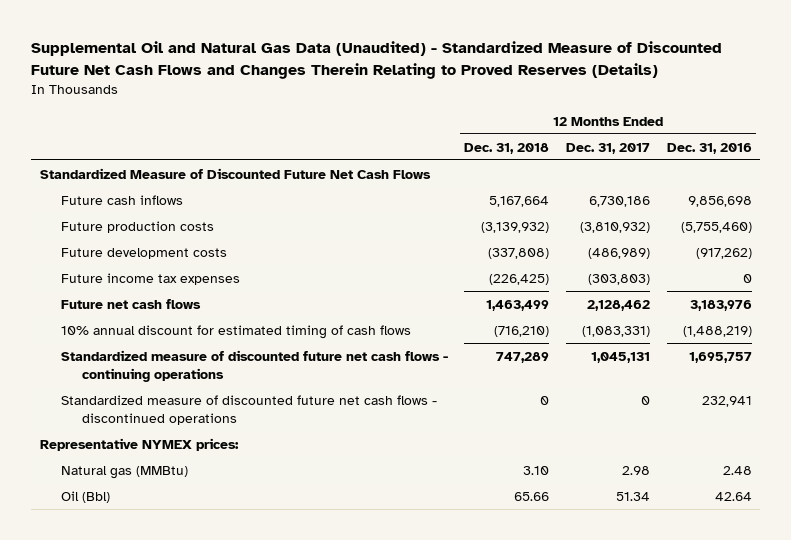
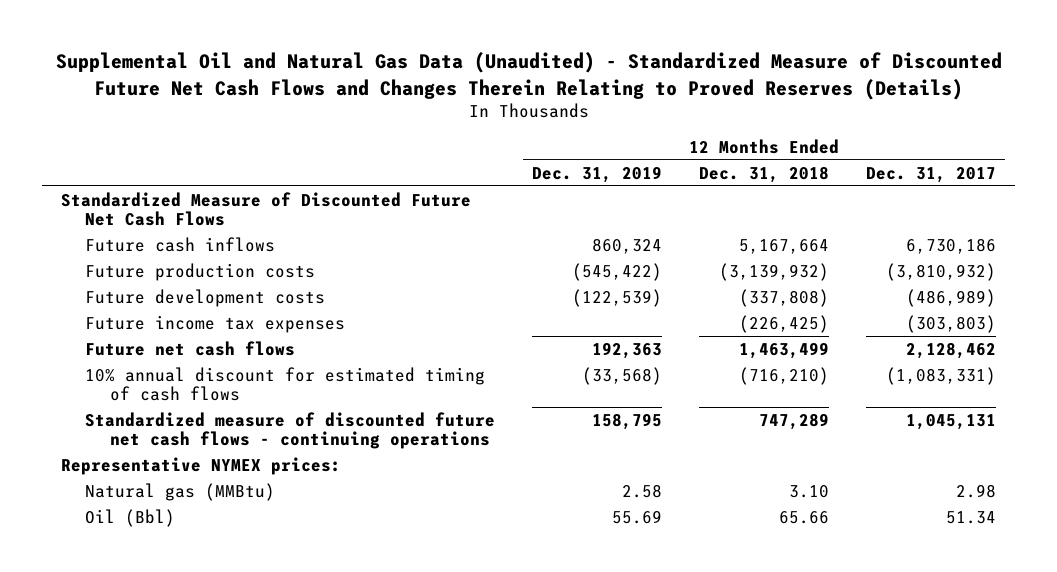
- | 12 Months Ended Dec. 31, 2018 | 12 Months Ended Dec. 31, 2017 | 12 Months Ended Dec. 31, 2016
+ | 12 Months Ended Dec. 31, 2019 | 12 Months Ended Dec. 31, 2018 | 12 Months Ended Dec. 31, 2017
- Standardized measure of discounted future net cash flows - discontinued operations | 0 | 0 | 232,941

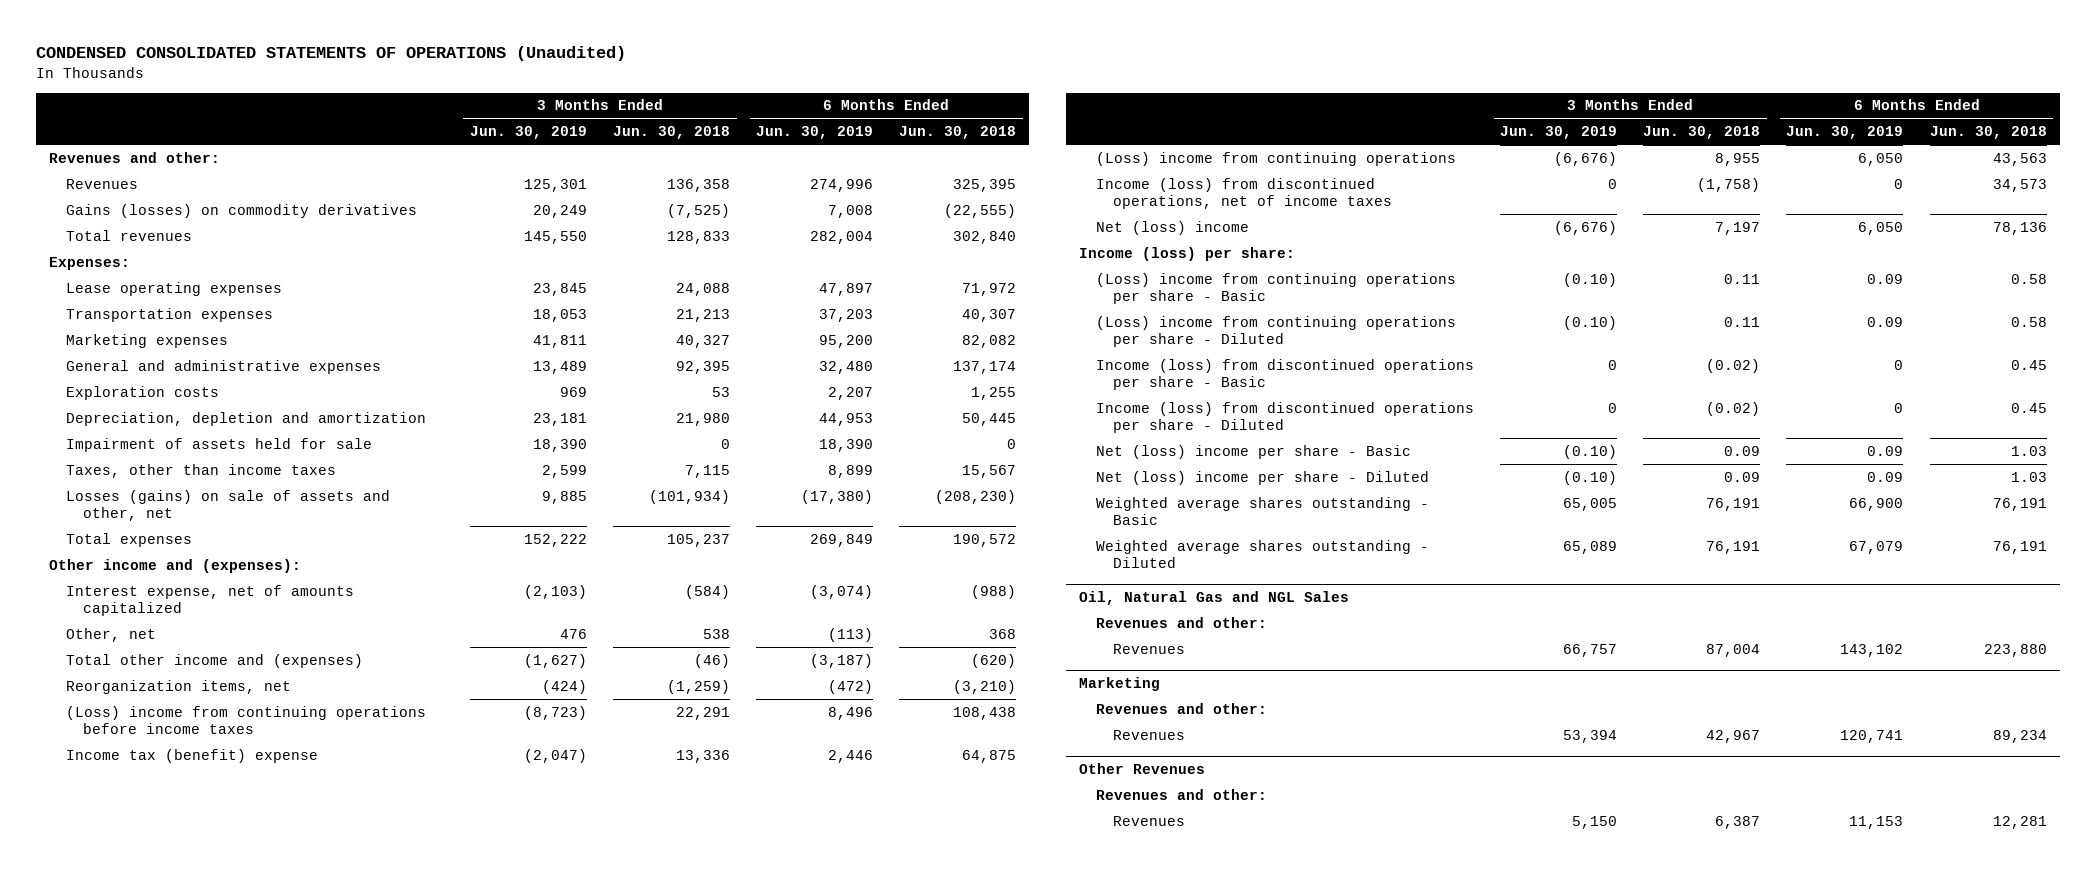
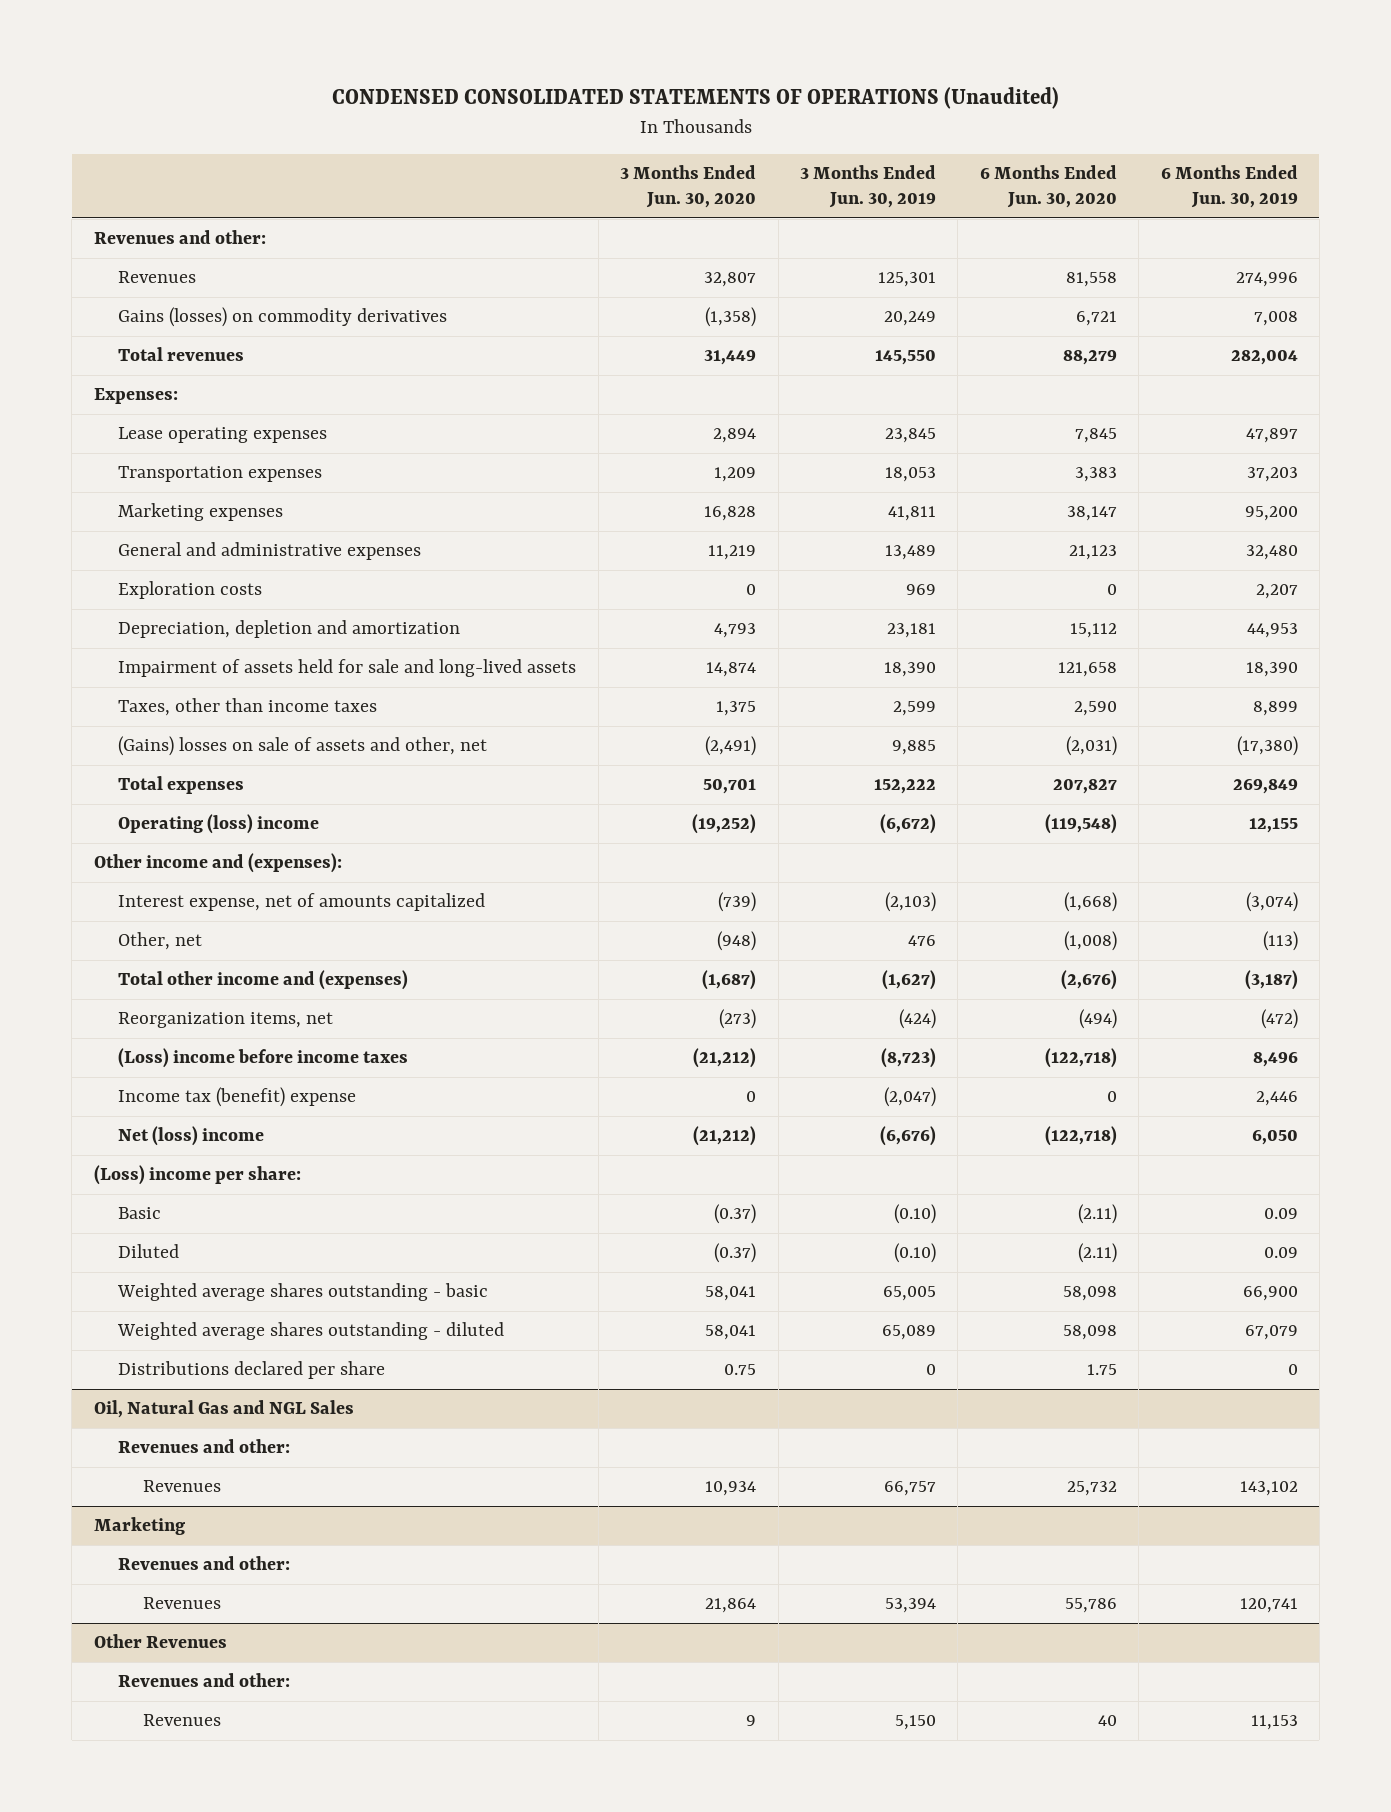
- | 3 Months Ended Jun. 30, 2019 | 3 Months Ended Jun. 30, 2018 | 6 Months Ended Jun. 30, 2019 | 6 Months Ended Jun. 30, 2018
+ | 3 Months Ended Jun. 30, 2020 | 3 Months Ended Jun. 30, 2019 | 6 Months Ended Jun. 30, 2020 | 6 Months Ended Jun. 30, 2019
- Impairment of assets held for sale | 18,390 | 0 | 18,390 | 0
+ Impairment of assets held for sale and long-lived assets | 14,874 | 18,390 | 121,658 | 18,390
- Losses (gains) on sale of assets and other, net | 9,885 | (101,934) | (17,380) | (208,230)
+ (Gains) losses on sale of assets and other, net | (2,491) | 9,885 | (2,031) | (17,380)
+ Operating (loss) income | (19,252) | (6,672) | (119,548) | 12,155
- (Loss) income from continuing operations before income taxes | (8,723) | 22,291 | 8,496 | 108,438
+ (Loss) income before income taxes | (21,212) | (8,723) | (122,718) | 8,496
- (Loss) income from continuing operations | (6,676) | 8,955 | 6,050 | 43,563
- Income (loss) from discontinued operations, net of income taxes | 0 | (1,758) | 0 | 34,573
- Income (loss) per share:
- (Loss) income from continuing operations per share - Basic | (0.10) | 0.11 | 0.09 | 0.58
- (Loss) income from continuing operations per share - Diluted | (0.10) | 0.11 | 0.09 | 0.58
- Income (loss) from discontinued operations per share - Basic | 0 | (0.02) | 0 | 0.45
- Income (loss) from discontinued operations per share - Diluted | 0 | (0.02) | 0 | 0.45
- Net (loss) income per share - Basic | (0.10) | 0.09 | 0.09 | 1.03
- Net (loss) income per share - Diluted | (0.10) | 0.09 | 0.09 | 1.03
- Weighted average shares outstanding - Basic | 65,005 | 76,191 | 66,900 | 76,191
- Weighted average shares outstanding - Diluted | 65,089 | 76,191 | 67,079 | 76,191
+ (Loss) income per share:
+ Basic | (0.37) | (0.10) | (2.11) | 0.09
+ Diluted | (0.37) | (0.10) | (2.11) | 0.09
+ Weighted average shares outstanding - basic | 58,041 | 65,005 | 58,098 | 66,900
+ Weighted average shares outstanding - diluted | 58,041 | 65,089 | 58,098 | 67,079
+ Distributions declared per share | 0.75 | 0 | 1.75 | 0

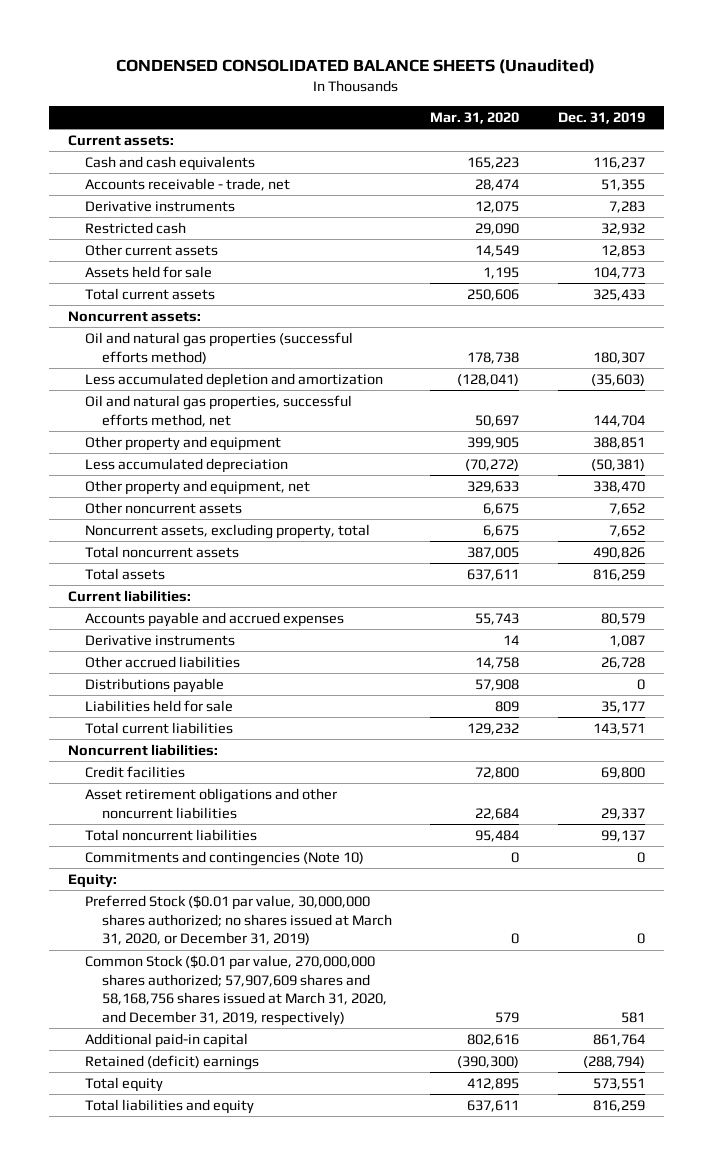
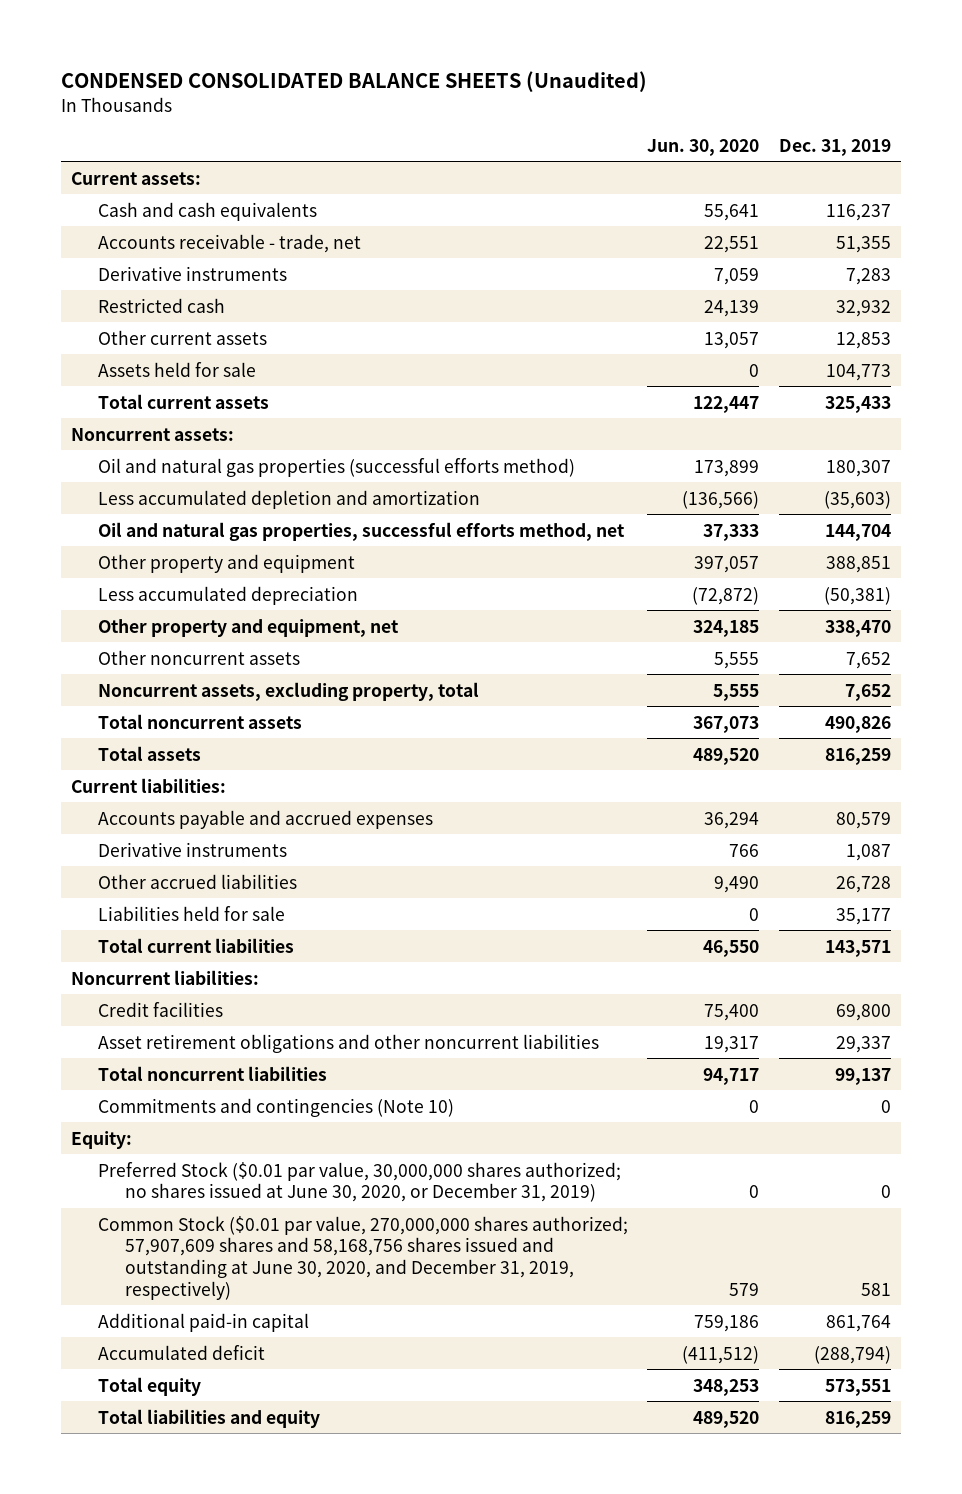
- | Mar. 31, 2020 | Dec. 31, 2019
+ | Jun. 30, 2020 | Dec. 31, 2019
- Distributions payable | 57,908 | 0
- Preferred Stock ($0.01 par value, 30,000,000 shares authorized; no shares issued at March 31, 2020, or December 31, 2019) | 0 | 0
- Common Stock ($0.01 par value, 270,000,000 shares authorized; 57,907,609 shares and 58,168,756 shares issued at March 31, 2020, and December 31, 2019, respectively) | 579 | 581
+ Preferred Stock ($0.01 par value, 30,000,000 shares authorized; no shares issued at June 30, 2020, or December 31, 2019) | 0 | 0
+ Common Stock ($0.01 par value, 270,000,000 shares authorized; 57,907,609 shares and 58,168,756 shares issued and outstanding at June 30, 2020, and December 31, 2019, respectively) | 579 | 581
- Retained (deficit) earnings | (390,300) | (288,794)
+ Accumulated deficit | (411,512) | (288,794)

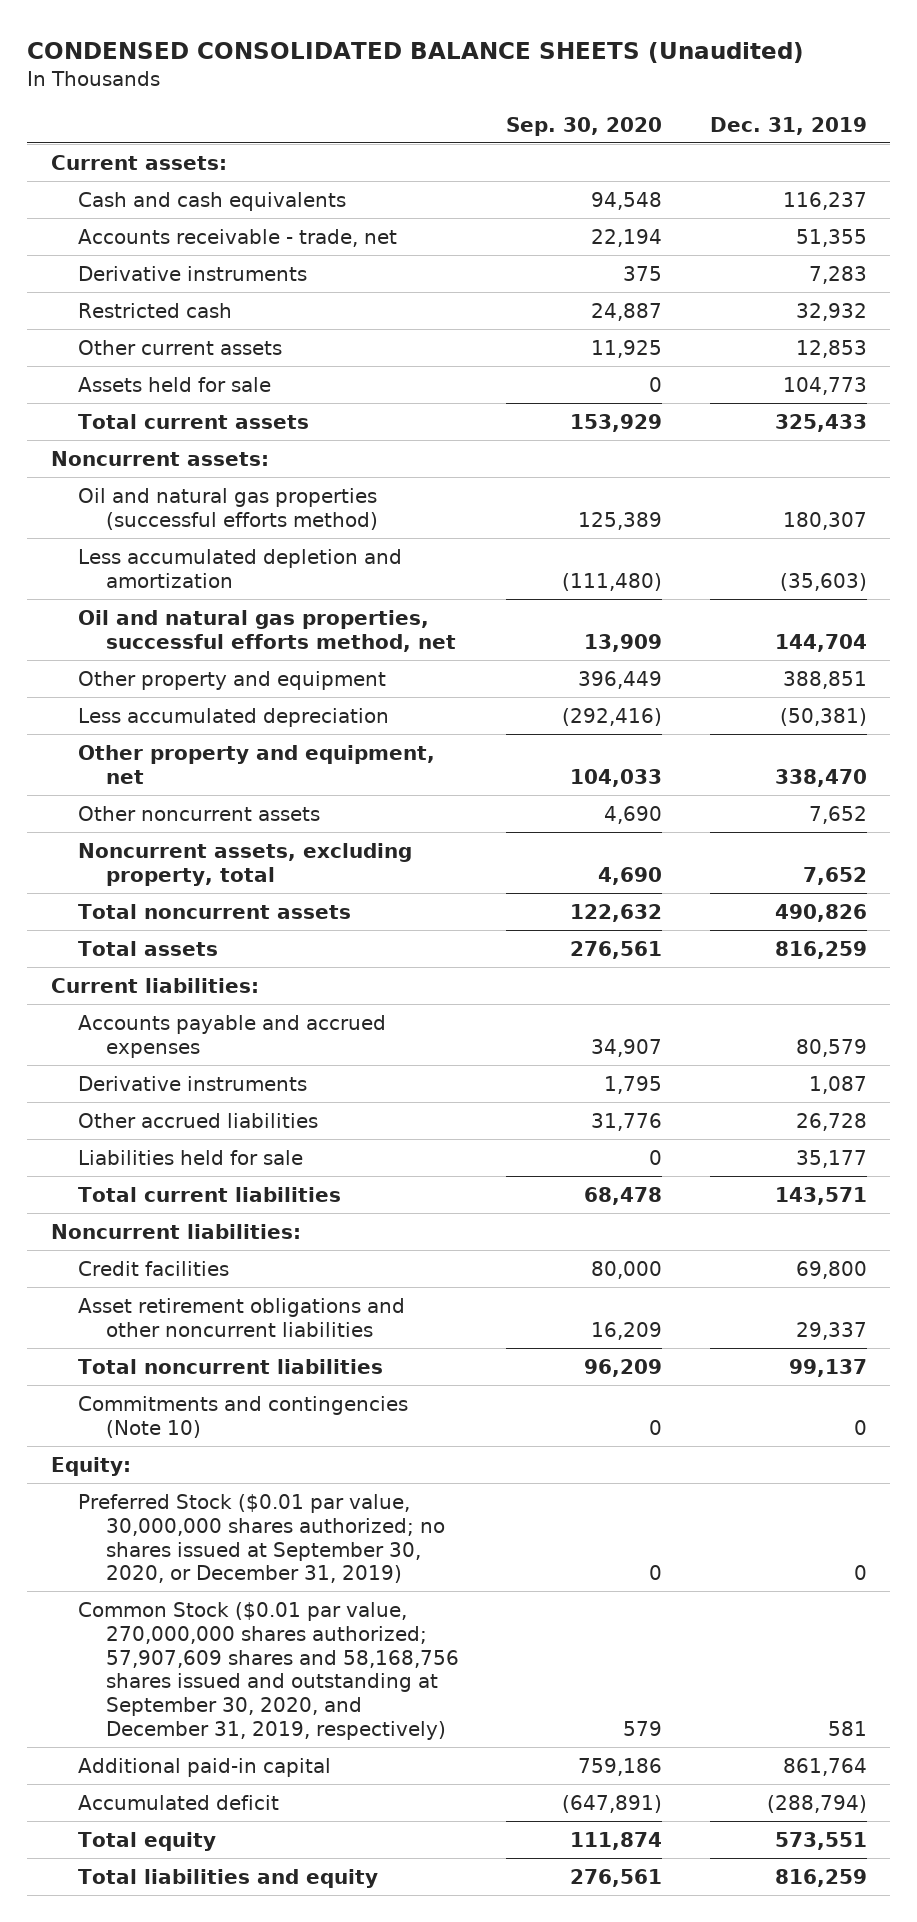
- | Jun. 30, 2020 | Dec. 31, 2019
+ | Sep. 30, 2020 | Dec. 31, 2019
- Preferred Stock ($0.01 par value, 30,000,000 shares authorized; no shares issued at June 30, 2020, or December 31, 2019) | 0 | 0
- Common Stock ($0.01 par value, 270,000,000 shares authorized; 57,907,609 shares and 58,168,756 shares issued and outstanding at June 30, 2020, and December 31, 2019, respectively) | 579 | 581
+ Preferred Stock ($0.01 par value, 30,000,000 shares authorized; no shares issued at September 30, 2020, or December 31, 2019) | 0 | 0
+ Common Stock ($0.01 par value, 270,000,000 shares authorized; 57,907,609 shares and 58,168,756 shares issued and outstanding at September 30, 2020, and December 31, 2019, respectively) | 579 | 581

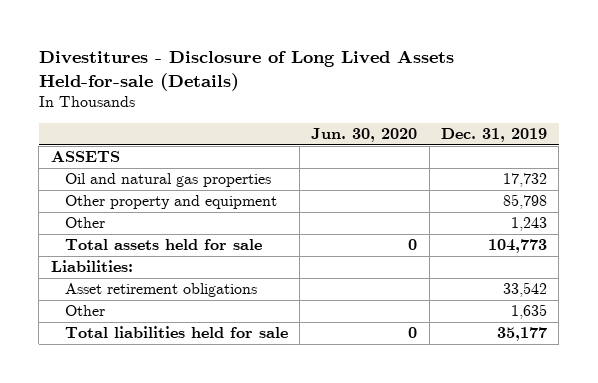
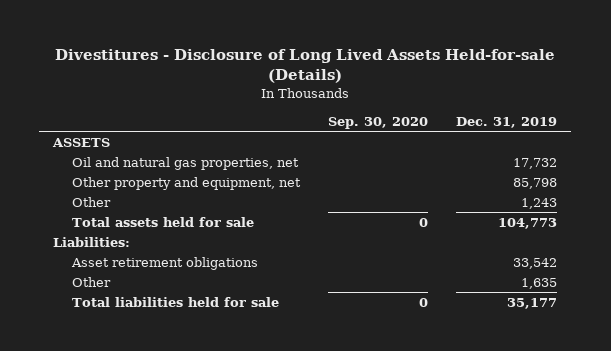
- | Jun. 30, 2020 | Dec. 31, 2019
+ | Sep. 30, 2020 | Dec. 31, 2019
- Oil and natural gas properties | | 17,732
- Other property and equipment | | 85,798
+ Oil and natural gas properties, net | | 17,732
+ Other property and equipment, net | | 85,798

